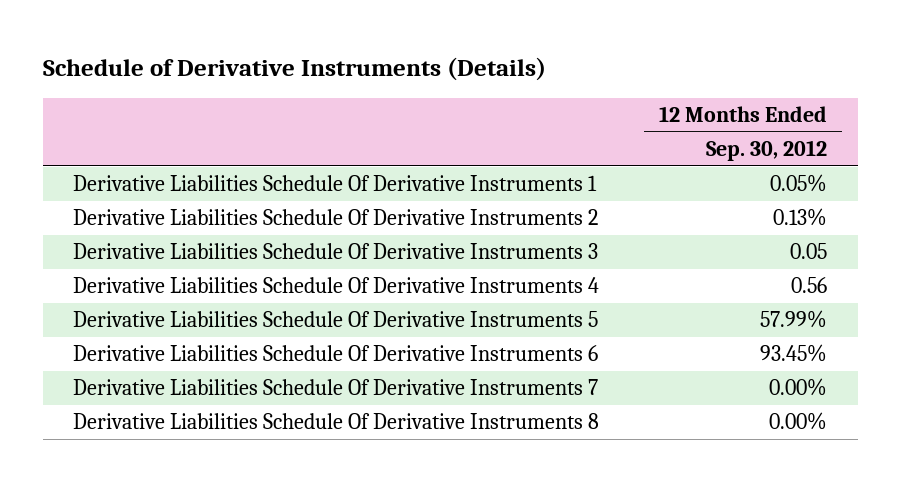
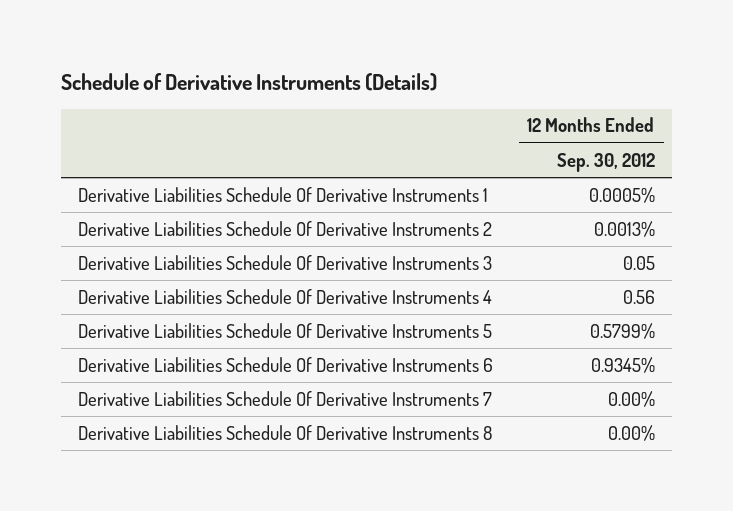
- Derivative Liabilities Schedule Of Derivative Instruments 1 | 0.05%
- Derivative Liabilities Schedule Of Derivative Instruments 2 | 0.13%
+ Derivative Liabilities Schedule Of Derivative Instruments 1 | 0.0005%
+ Derivative Liabilities Schedule Of Derivative Instruments 2 | 0.0013%
- Derivative Liabilities Schedule Of Derivative Instruments 5 | 57.99%
- Derivative Liabilities Schedule Of Derivative Instruments 6 | 93.45%
+ Derivative Liabilities Schedule Of Derivative Instruments 5 | 0.5799%
+ Derivative Liabilities Schedule Of Derivative Instruments 6 | 0.9345%

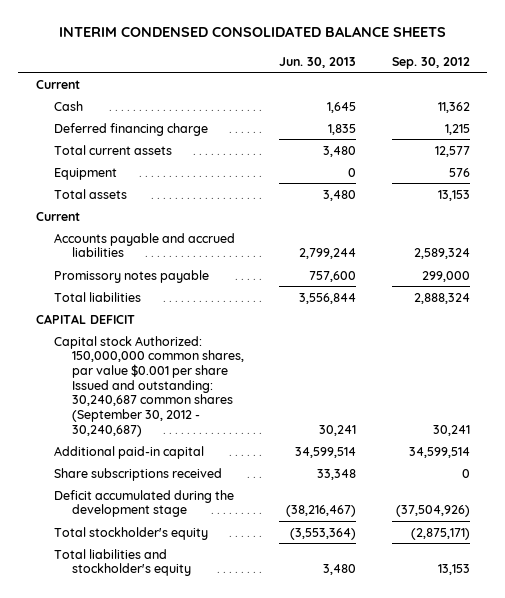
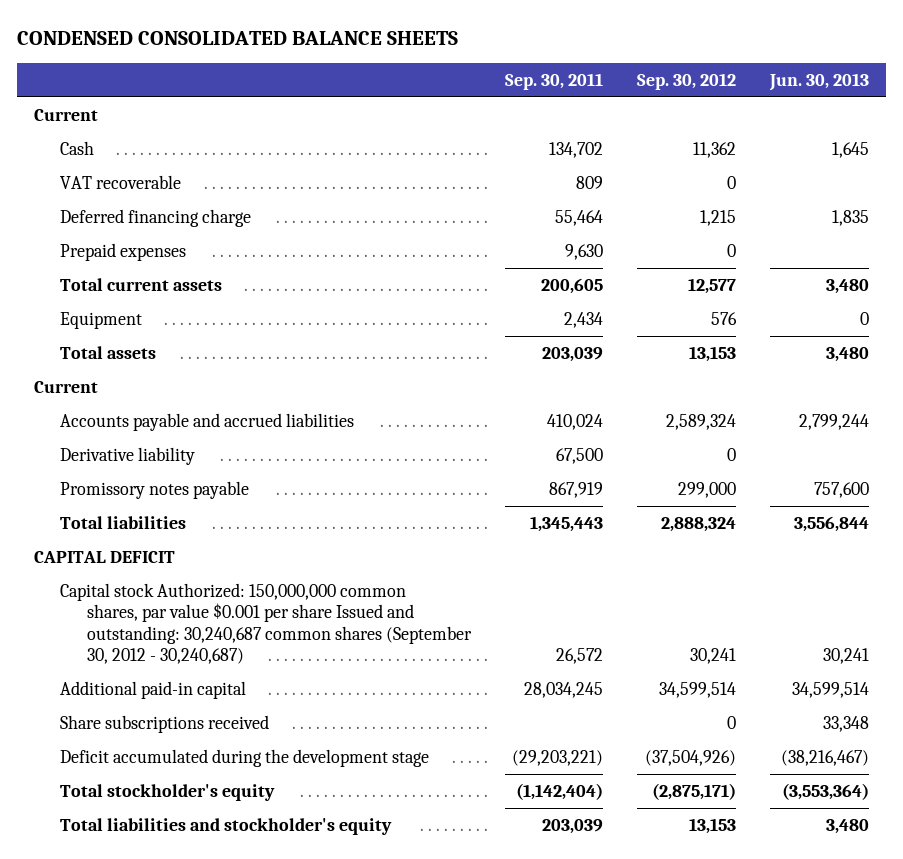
- INTERIM CONDENSED CONSOLIDATED BALANCE SHEETS
+ CONDENSED CONSOLIDATED BALANCE SHEETS
- | Jun. 30, 2013 | Sep. 30, 2012
+ | Sep. 30, 2011 | Sep. 30, 2012 | Jun. 30, 2013
+ VAT recoverable | 809 | 0 |
+ Prepaid expenses | 9,630 | 0 |
+ Derivative liability | 67,500 | 0 |

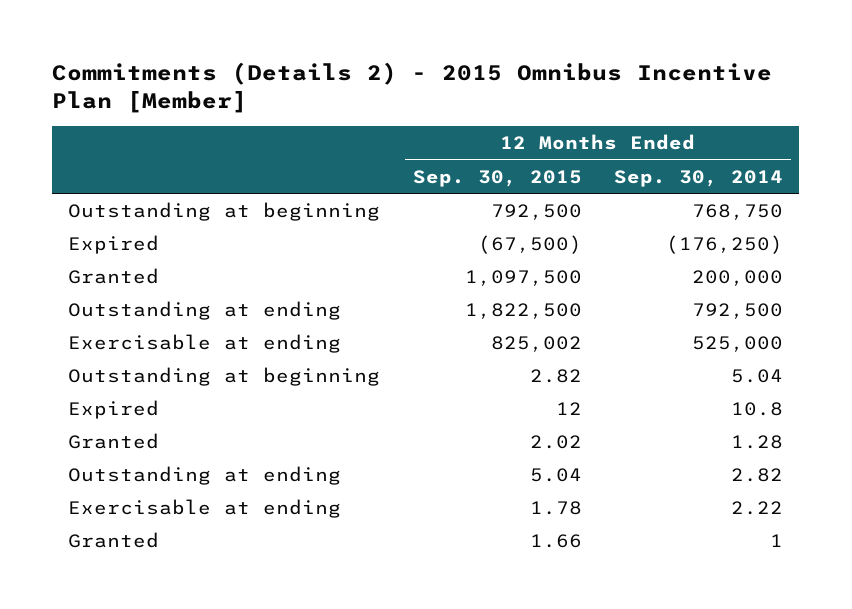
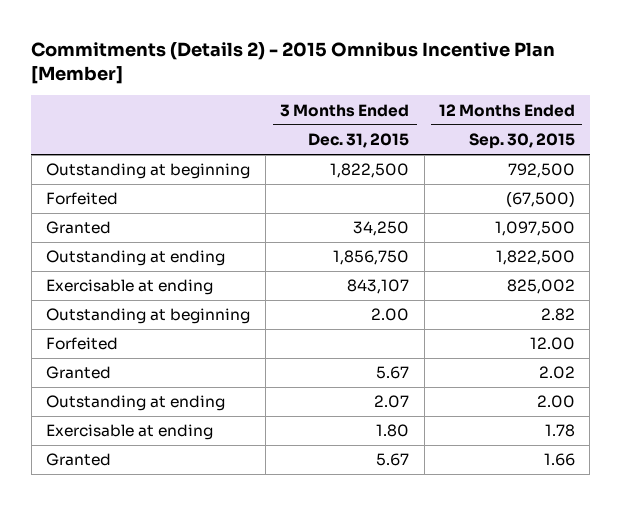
- | 12 Months Ended Sep. 30, 2015 | 12 Months Ended Sep. 30, 2014
+ | 3 Months Ended Dec. 31, 2015 | 12 Months Ended Sep. 30, 2015
- Expired | (67,500) | (176,250)
+ Forfeited | | (67,500)
- Expired | 12 | 10.8
+ Forfeited | | 12.00
- Outstanding at ending | 5.04 | 2.82
+ Outstanding at ending | 2.07 | 2.00

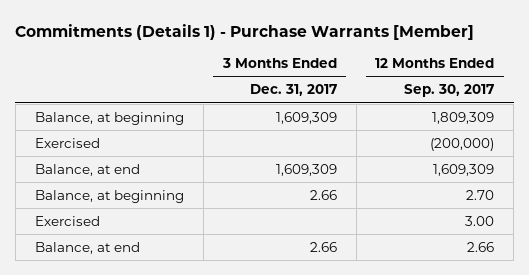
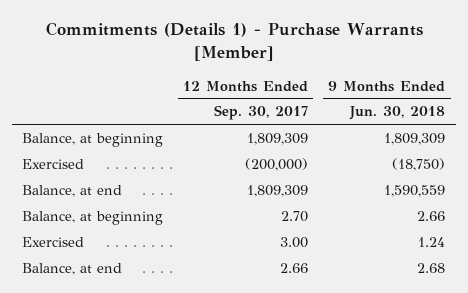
- | 3 Months Ended Dec. 31, 2017 | 12 Months Ended Sep. 30, 2017
+ | 12 Months Ended Sep. 30, 2017 | 9 Months Ended Jun. 30, 2018
- Balance, at end | 1,609,309 | 1,609,309
+ Balance, at end | 1,809,309 | 1,590,559

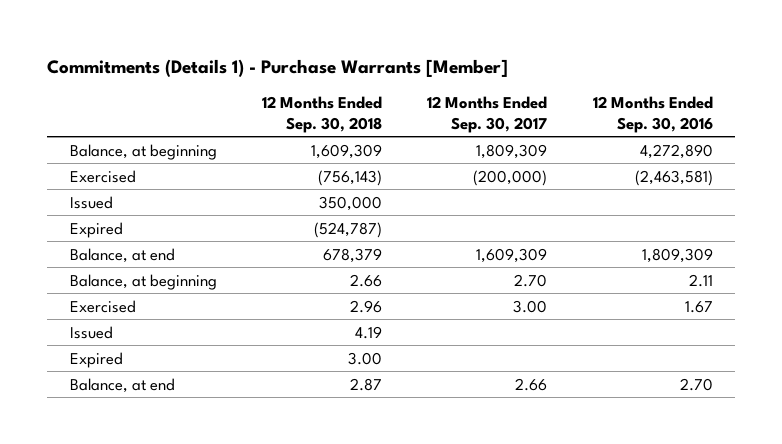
- | 12 Months Ended Sep. 30, 2017 | 9 Months Ended Jun. 30, 2018
+ | 12 Months Ended Sep. 30, 2018 | 12 Months Ended Sep. 30, 2017 | 12 Months Ended Sep. 30, 2016
- Balance, at end | 1,809,309 | 1,590,559
+ Issued | 350,000 | |
+ Expired | (524,787) | |
+ Balance, at end | 678,379 | 1,609,309 | 1,809,309
+ Issued | 4.19 | |
+ Expired | 3.00 | |

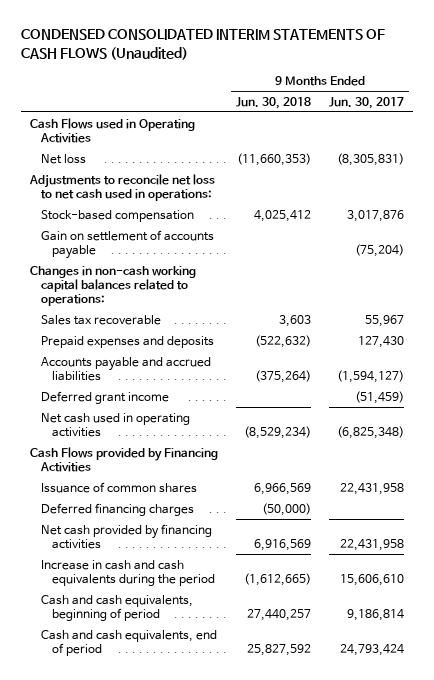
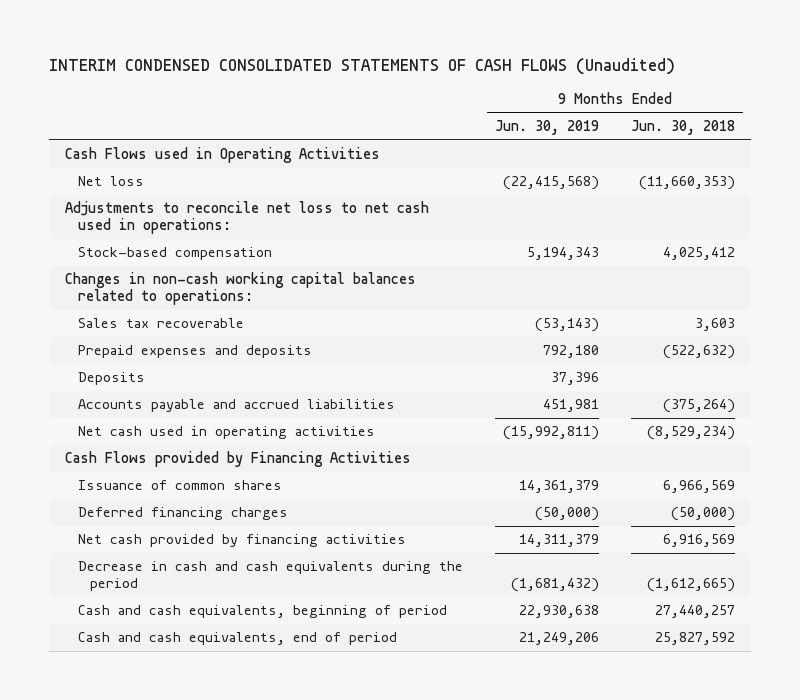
- CONDENSED CONSOLIDATED INTERIM STATEMENTS OF CASH FLOWS (Unaudited)
+ INTERIM CONDENSED CONSOLIDATED STATEMENTS OF CASH FLOWS (Unaudited)
- | 9 Months Ended Jun. 30, 2018 | 9 Months Ended Jun. 30, 2017
+ | 9 Months Ended Jun. 30, 2019 | 9 Months Ended Jun. 30, 2018
- Gain on settlement of accounts payable | | (75,204)
+ Deposits | 37,396 |
- Deferred grant income | | (51,459)
- Increase in cash and cash equivalents during the period | (1,612,665) | 15,606,610
+ Decrease in cash and cash equivalents during the period | (1,681,432) | (1,612,665)

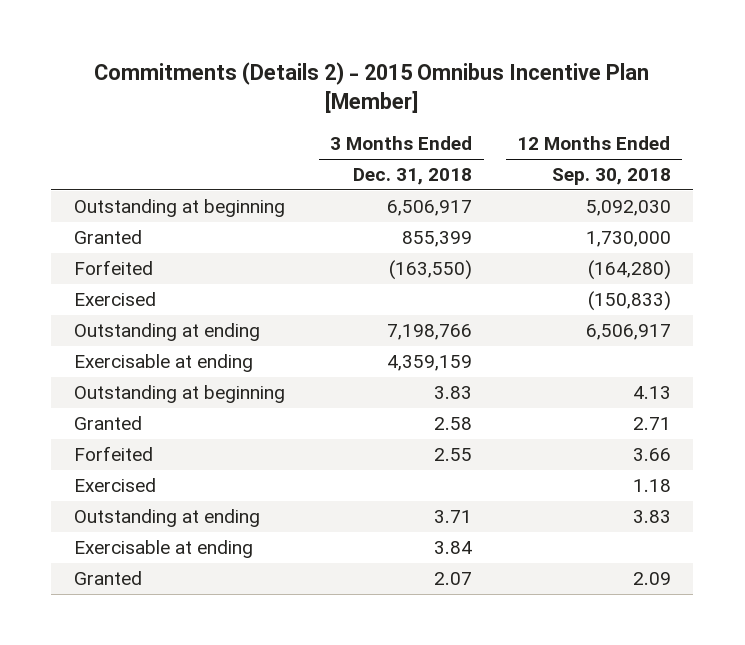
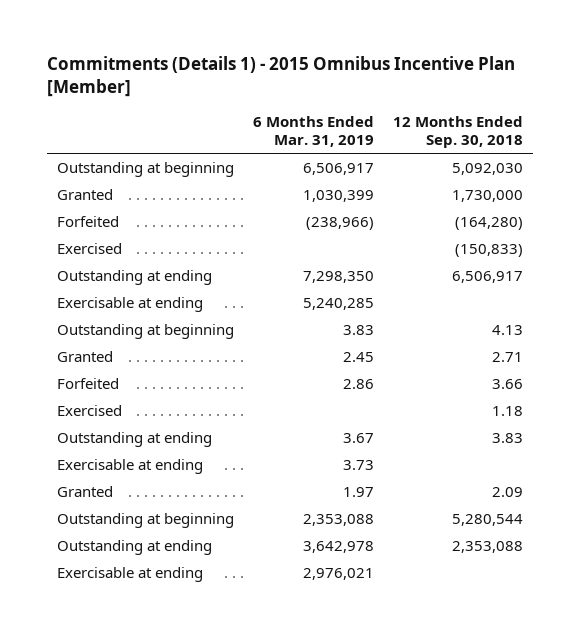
- Commitments (Details 2) - 2015 Omnibus Incentive Plan [Member]
+ Commitments (Details 1) - 2015 Omnibus Incentive Plan [Member]
- | 3 Months Ended Dec. 31, 2018 | 12 Months Ended Sep. 30, 2018
+ | 6 Months Ended Mar. 31, 2019 | 12 Months Ended Sep. 30, 2018
+ Outstanding at beginning | 2,353,088 | 5,280,544
+ Outstanding at ending | 3,642,978 | 2,353,088
+ Exercisable at ending | 2,976,021 |

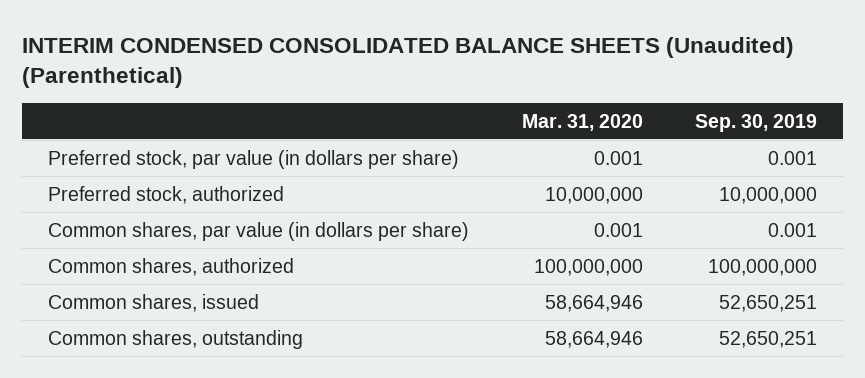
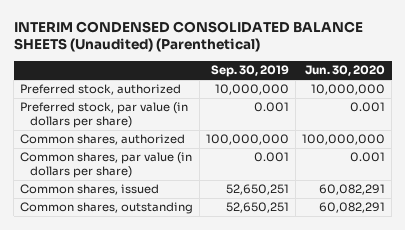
- | Mar. 31, 2020 | Sep. 30, 2019
+ | Sep. 30, 2019 | Jun. 30, 2020
moved down: Preferred stock, par value (in dollars per share) | 0.001 | 0.001
moved down: Common shares, par value (in dollars per share) | 0.001 | 0.001

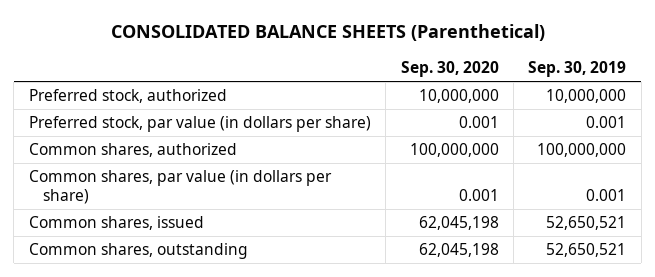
- INTERIM CONDENSED CONSOLIDATED BALANCE SHEETS (Unaudited) (Parenthetical)
+ CONSOLIDATED BALANCE SHEETS (Parenthetical)
- | Sep. 30, 2019 | Jun. 30, 2020
+ | Sep. 30, 2020 | Sep. 30, 2019
- Common shares, issued | 52,650,251 | 60,082,291
- Common shares, outstanding | 52,650,251 | 60,082,291
+ Common shares, issued | 62,045,198 | 52,650,521
+ Common shares, outstanding | 62,045,198 | 52,650,521

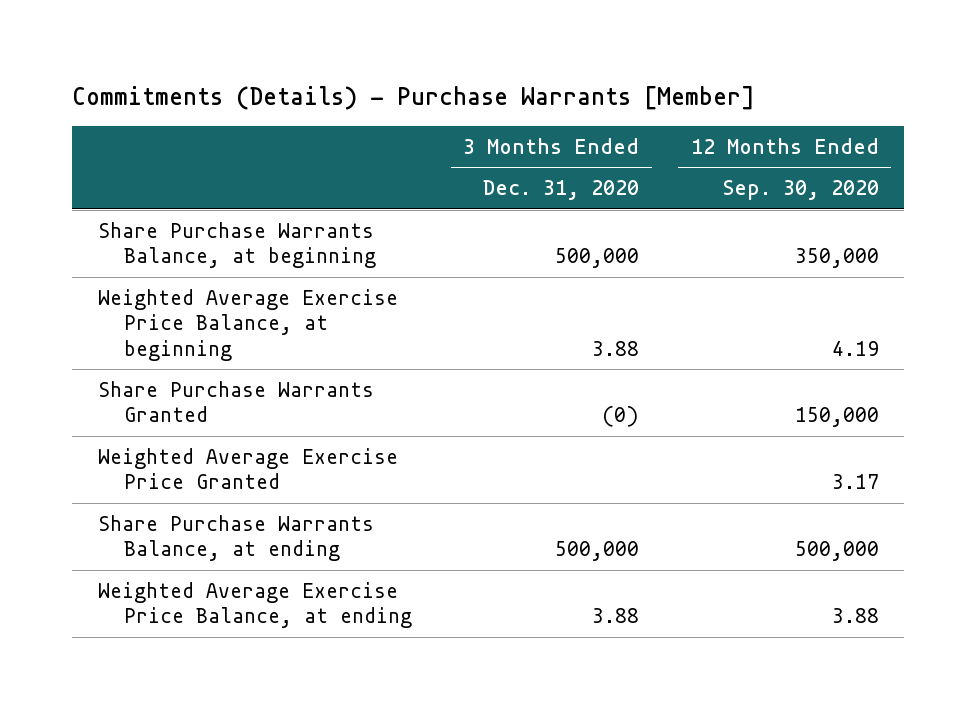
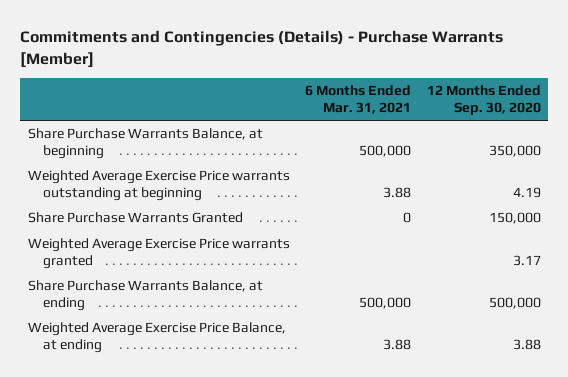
- Commitments (Details) - Purchase Warrants [Member]
+ Commitments and Contingencies (Details) - Purchase Warrants [Member]
- | 3 Months Ended Dec. 31, 2020 | 12 Months Ended Sep. 30, 2020
+ | 6 Months Ended Mar. 31, 2021 | 12 Months Ended Sep. 30, 2020
- Weighted Average Exercise Price Balance, at beginning | 3.88 | 4.19
+ Weighted Average Exercise Price warrants outstanding at beginning | 3.88 | 4.19
- Weighted Average Exercise Price Granted | | 3.17
+ Weighted Average Exercise Price warrants granted | | 3.17

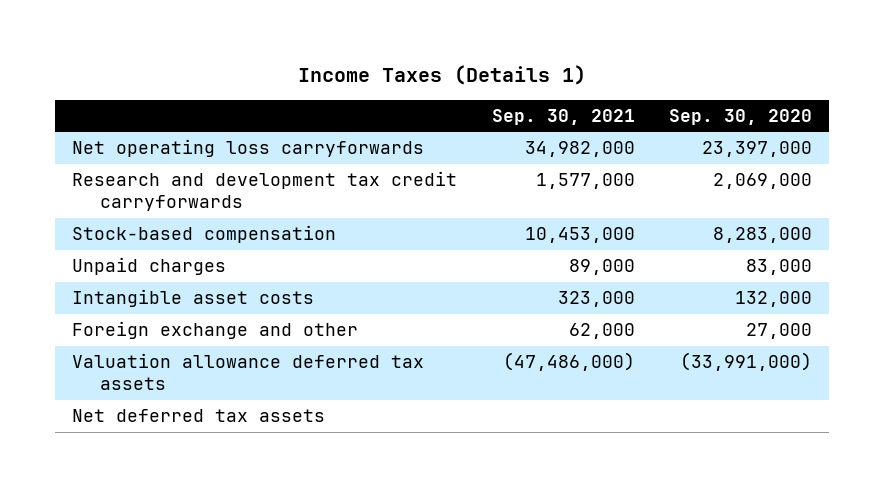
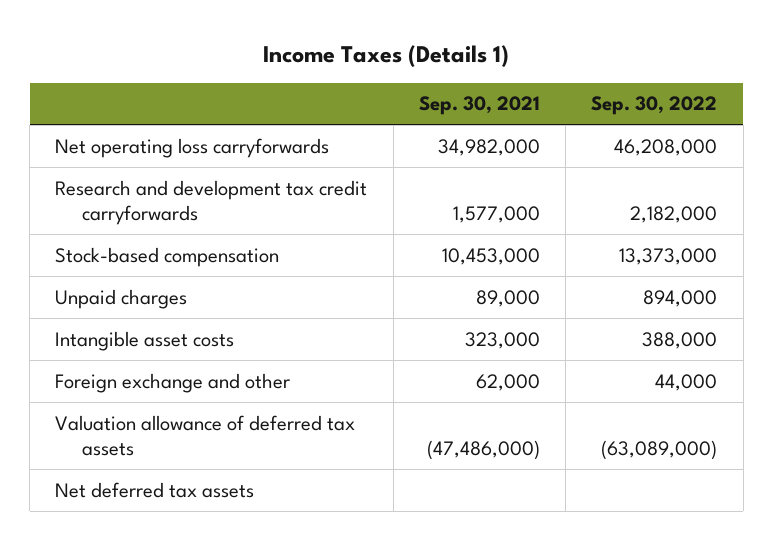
- | Sep. 30, 2021 | Sep. 30, 2020
+ | Sep. 30, 2021 | Sep. 30, 2022
- Valuation allowance deferred tax assets | (47,486,000) | (33,991,000)
+ Valuation allowance of deferred tax assets | (47,486,000) | (63,089,000)

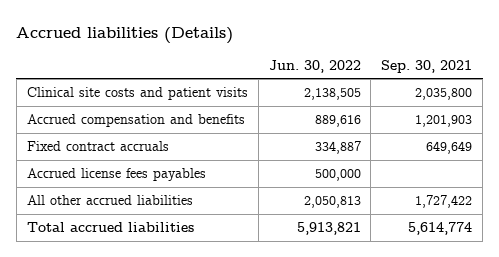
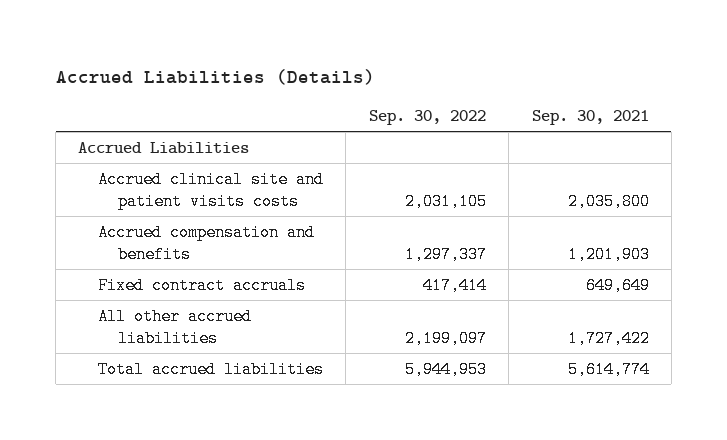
- Accrued liabilities (Details)
+ Accrued Liabilities (Details)
- | Jun. 30, 2022 | Sep. 30, 2021
+ | Sep. 30, 2022 | Sep. 30, 2021
- Clinical site costs and patient visits | 2,138,505 | 2,035,800
+ Accrued Liabilities
+ Accrued clinical site and patient visits costs | 2,031,105 | 2,035,800
- Accrued license fees payables | 500,000 |

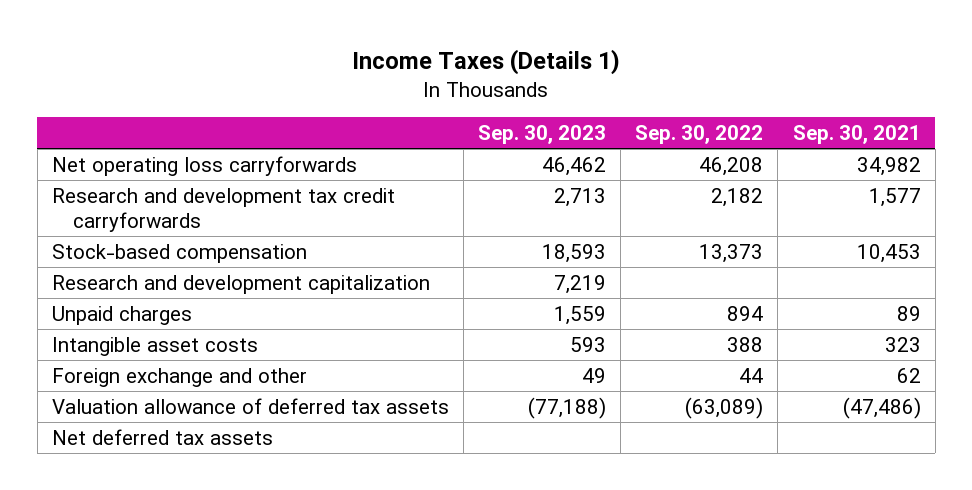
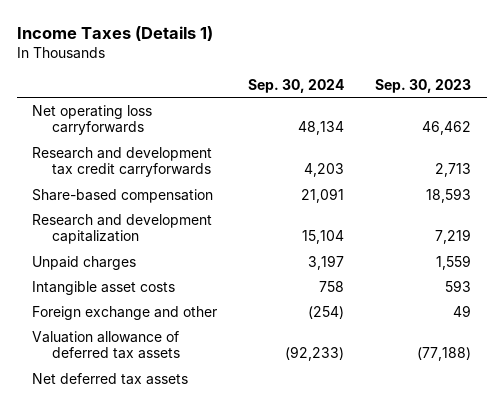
- | Sep. 30, 2023 | Sep. 30, 2022 | Sep. 30, 2021
+ | Sep. 30, 2024 | Sep. 30, 2023
- Stock-based compensation | 18,593 | 13,373 | 10,453
+ Share-based compensation | 21,091 | 18,593

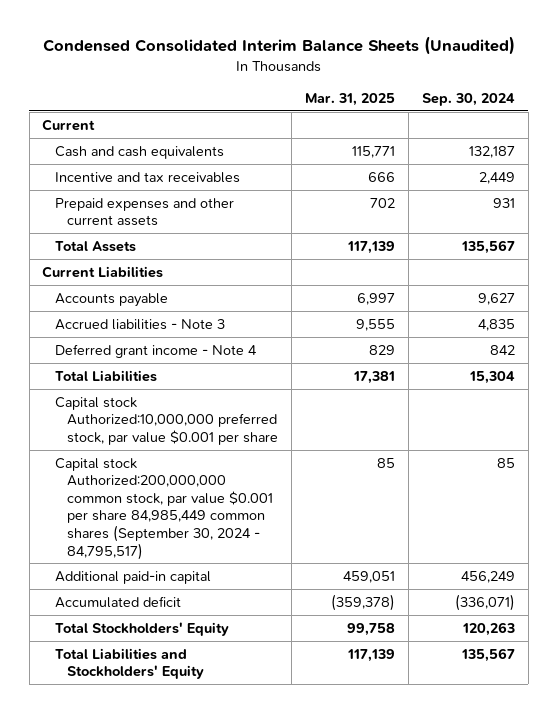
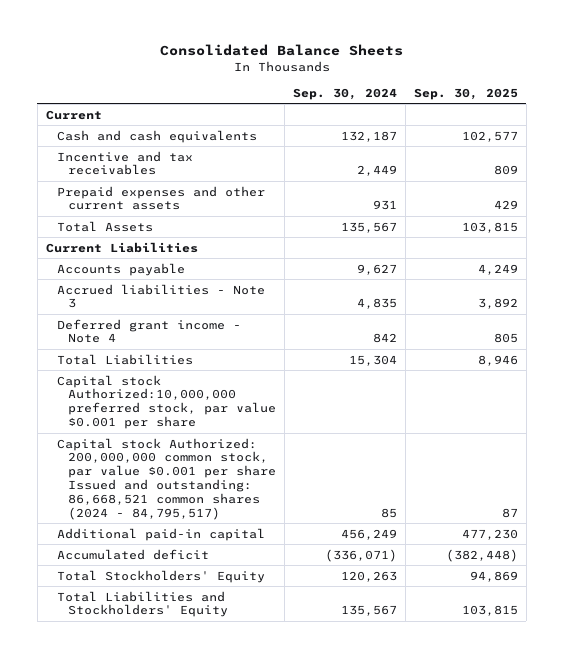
- Condensed Consolidated Interim Balance Sheets (Unaudited)
+ Consolidated Balance Sheets
- | Mar. 31, 2025 | Sep. 30, 2024
+ | Sep. 30, 2024 | Sep. 30, 2025
- Capital stock Authorized:200,000,000 common stock, par value $0.001 per share 84,985,449 common shares (September 30, 2024 - 84,795,517) | 85 | 85
+ Capital stock Authorized: 200,000,000 common stock, par value $0.001 per share Issued and outstanding: 86,668,521 common shares (2024 - 84,795,517) | 85 | 87

